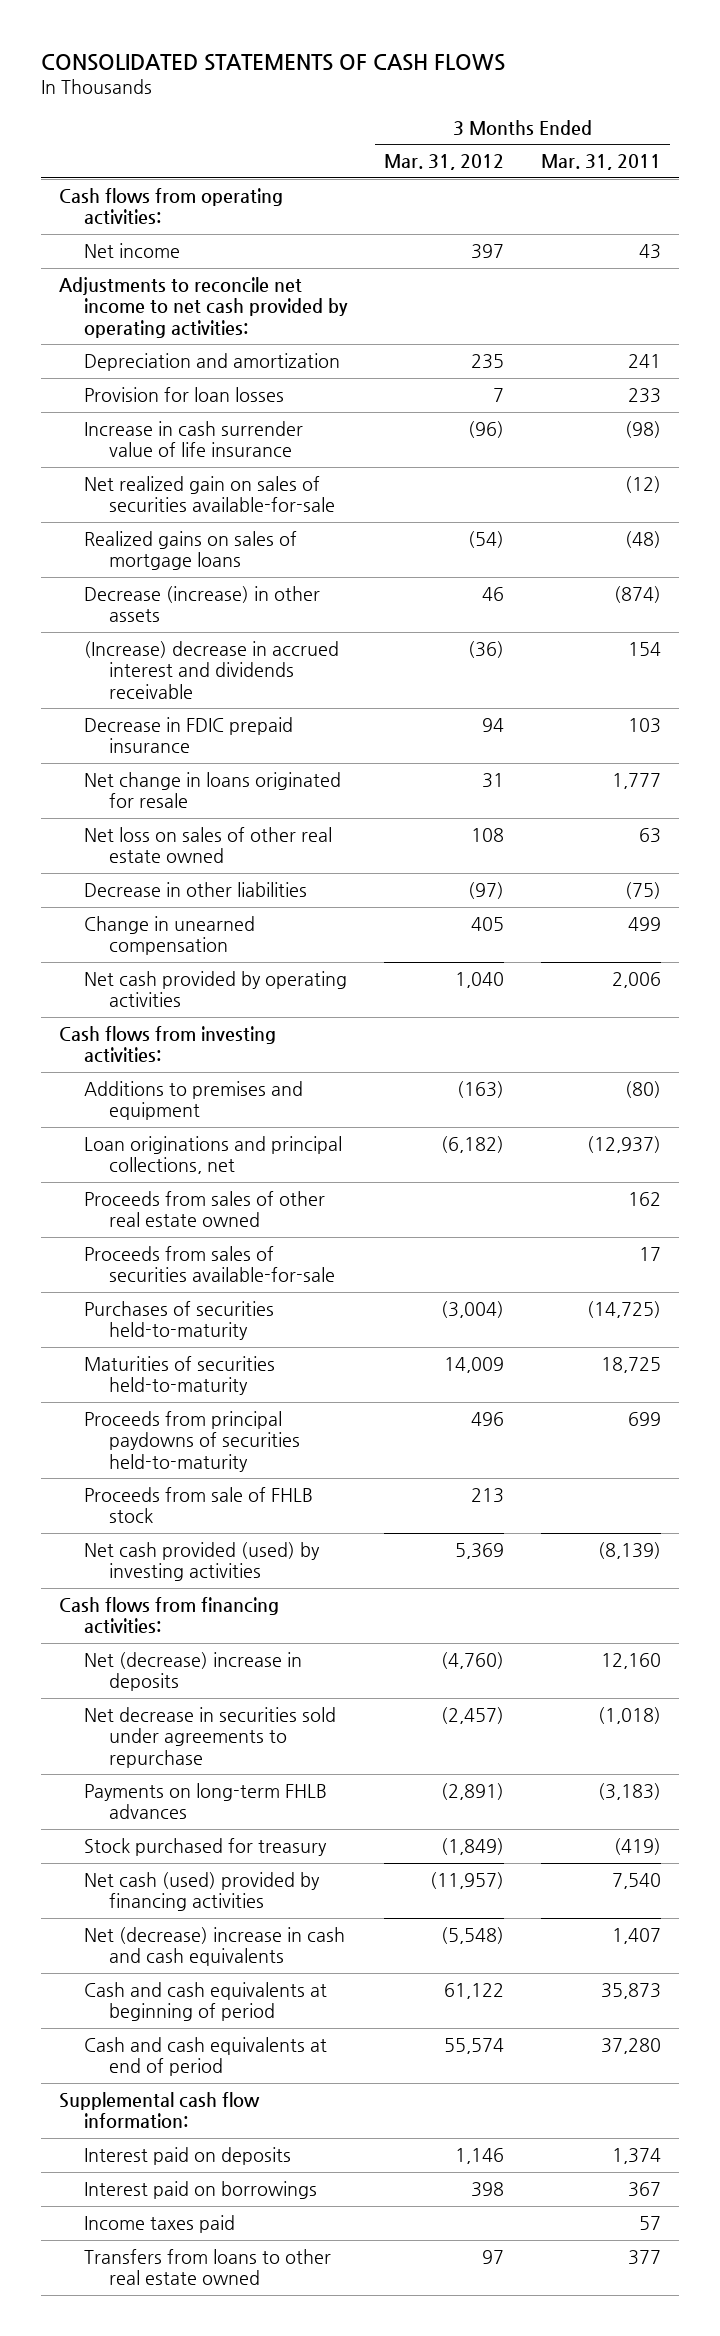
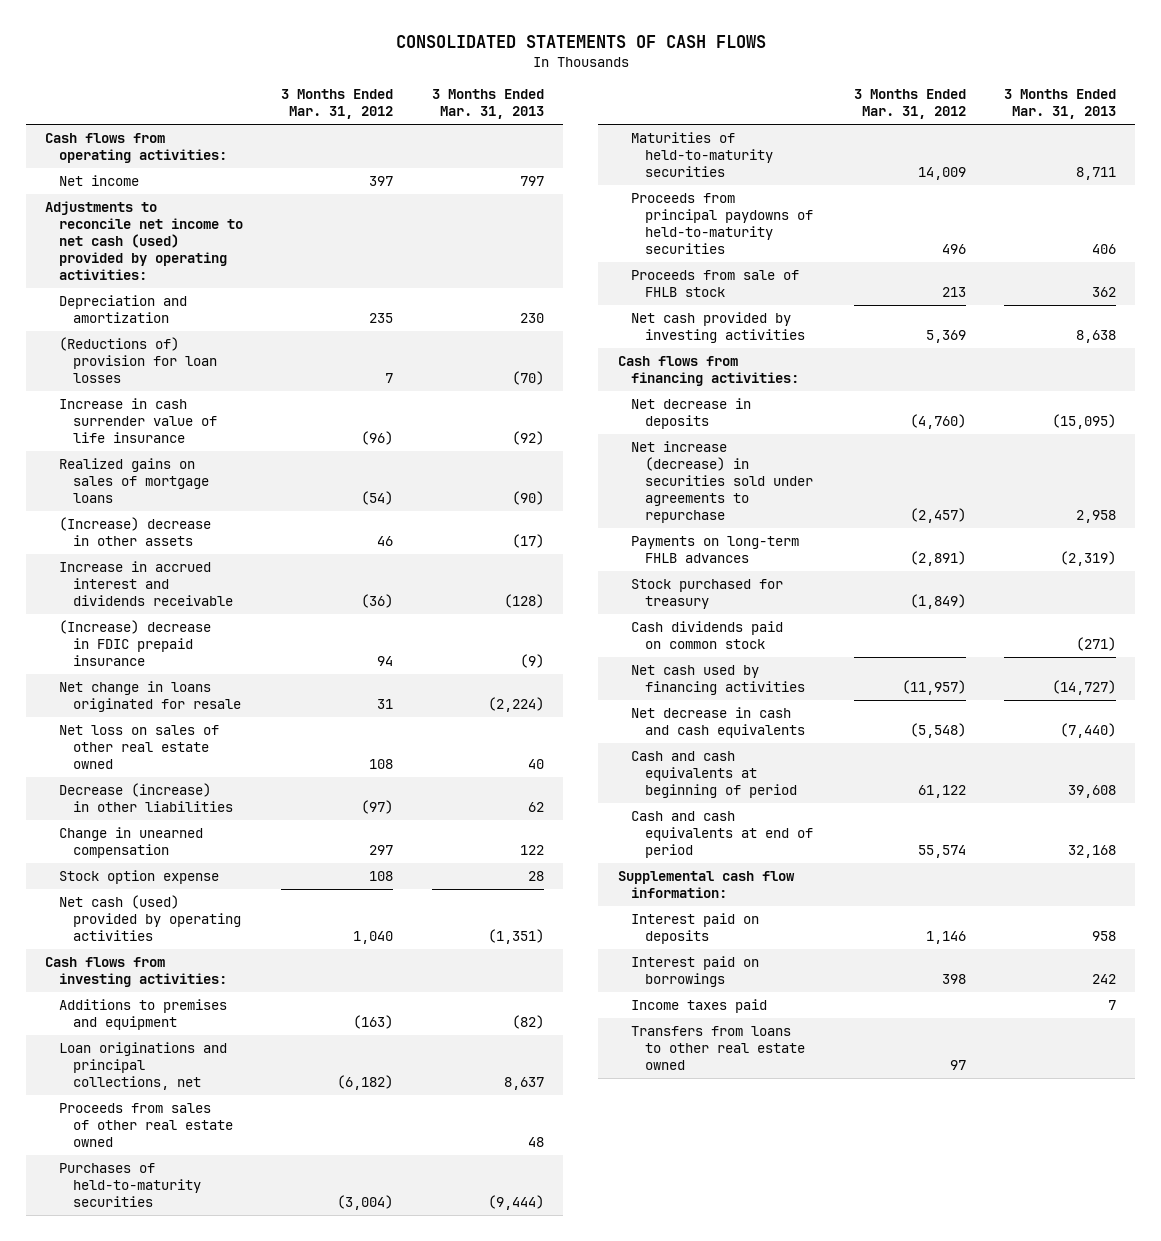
- | 3 Months Ended Mar. 31, 2012 | 3 Months Ended Mar. 31, 2011
+ | 3 Months Ended Mar. 31, 2012 | 3 Months Ended Mar. 31, 2013
- Adjustments to reconcile net income to net cash provided by operating activities:
+ Adjustments to reconcile net income to net cash (used) provided by operating activities:
- Provision for loan losses | 7 | 233
+ (Reductions of) provision for loan losses | 7 | (70)
- Net realized gain on sales of securities available-for-sale | | (12)
- Decrease (increase) in other assets | 46 | (874)
- (Increase) decrease in accrued interest and dividends receivable | (36) | 154
- Decrease in FDIC prepaid insurance | 94 | 103
+ (Increase) decrease in other assets | 46 | (17)
+ Increase in accrued interest and dividends receivable | (36) | (128)
+ (Increase) decrease in FDIC prepaid insurance | 94 | (9)
- Decrease in other liabilities | (97) | (75)
- Change in unearned compensation | 405 | 499
- Net cash provided by operating activities | 1,040 | 2,006
+ Decrease (increase) in other liabilities | (97) | 62
+ Change in unearned compensation | 297 | 122
+ Stock option expense | 108 | 28
+ Net cash (used) provided by operating activities | 1,040 | (1,351)
- Proceeds from sales of securities available-for-sale | | 17
- Purchases of securities held-to-maturity | (3,004) | (14,725)
- Maturities of securities held-to-maturity | 14,009 | 18,725
- Proceeds from principal paydowns of securities held-to-maturity | 496 | 699
+ Purchases of held-to-maturity securities | (3,004) | (9,444)
+ Maturities of held-to-maturity securities | 14,009 | 8,711
+ Proceeds from principal paydowns of held-to-maturity securities | 496 | 406
- Net cash provided (used) by investing activities | 5,369 | (8,139)
+ Net cash provided by investing activities | 5,369 | 8,638
- Net (decrease) increase in deposits | (4,760) | 12,160
- Net decrease in securities sold under agreements to repurchase | (2,457) | (1,018)
+ Net decrease in deposits | (4,760) | (15,095)
+ Net increase (decrease) in securities sold under agreements to repurchase | (2,457) | 2,958
- Net cash (used) provided by financing activities | (11,957) | 7,540
- Net (decrease) increase in cash and cash equivalents | (5,548) | 1,407
+ Cash dividends paid on common stock | | (271)
+ Net cash used by financing activities | (11,957) | (14,727)
+ Net decrease in cash and cash equivalents | (5,548) | (7,440)

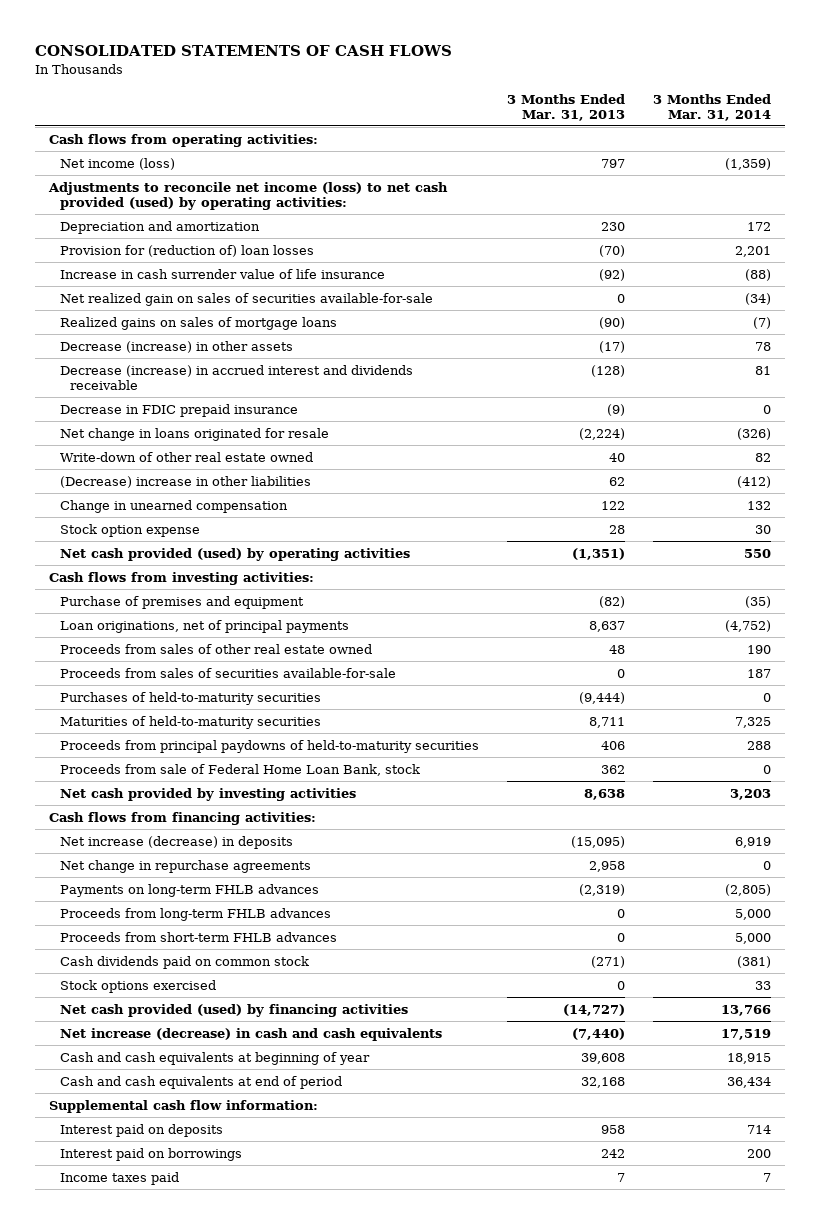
- | 3 Months Ended Mar. 31, 2012 | 3 Months Ended Mar. 31, 2013
+ | 3 Months Ended Mar. 31, 2013 | 3 Months Ended Mar. 31, 2014
- Net income | 397 | 797
- Adjustments to reconcile net income to net cash (used) provided by operating activities:
+ Net income (loss) | 797 | (1,359)
+ Adjustments to reconcile net income (loss) to net cash provided (used) by operating activities:
- (Reductions of) provision for loan losses | 7 | (70)
+ Provision for (reduction of) loan losses | (70) | 2,201
+ Net realized gain on sales of securities available-for-sale | 0 | (34)
- (Increase) decrease in other assets | 46 | (17)
- Increase in accrued interest and dividends receivable | (36) | (128)
- (Increase) decrease in FDIC prepaid insurance | 94 | (9)
+ Decrease (increase) in other assets | (17) | 78
+ Decrease (increase) in accrued interest and dividends receivable | (128) | 81
+ Decrease in FDIC prepaid insurance | (9) | 0
- Net loss on sales of other real estate owned | 108 | 40
- Decrease (increase) in other liabilities | (97) | 62
+ Write-down of other real estate owned | 40 | 82
+ (Decrease) increase in other liabilities | 62 | (412)
- Net cash (used) provided by operating activities | 1,040 | (1,351)
+ Net cash provided (used) by operating activities | (1,351) | 550
- Additions to premises and equipment | (163) | (82)
- Loan originations and principal collections, net | (6,182) | 8,637
+ Purchase of premises and equipment | (82) | (35)
+ Loan originations, net of principal payments | 8,637 | (4,752)
+ Proceeds from sales of securities available-for-sale | 0 | 187
- Proceeds from sale of FHLB stock | 213 | 362
+ Proceeds from sale of Federal Home Loan Bank, stock | 362 | 0
- Net decrease in deposits | (4,760) | (15,095)
- Net increase (decrease) in securities sold under agreements to repurchase | (2,457) | 2,958
+ Net increase (decrease) in deposits | (15,095) | 6,919
+ Net change in repurchase agreements | 2,958 | 0
- Stock purchased for treasury | (1,849) |
+ Proceeds from long-term FHLB advances | 0 | 5,000
+ Proceeds from short-term FHLB advances | 0 | 5,000
- Net cash used by financing activities | (11,957) | (14,727)
- Net decrease in cash and cash equivalents | (5,548) | (7,440)
- Cash and cash equivalents at beginning of period | 61,122 | 39,608
+ Stock options exercised | 0 | 33
+ Net cash provided (used) by financing activities | (14,727) | 13,766
+ Net increase (decrease) in cash and cash equivalents | (7,440) | 17,519
+ Cash and cash equivalents at beginning of year | 39,608 | 18,915
- Transfers from loans to other real estate owned | 97 |

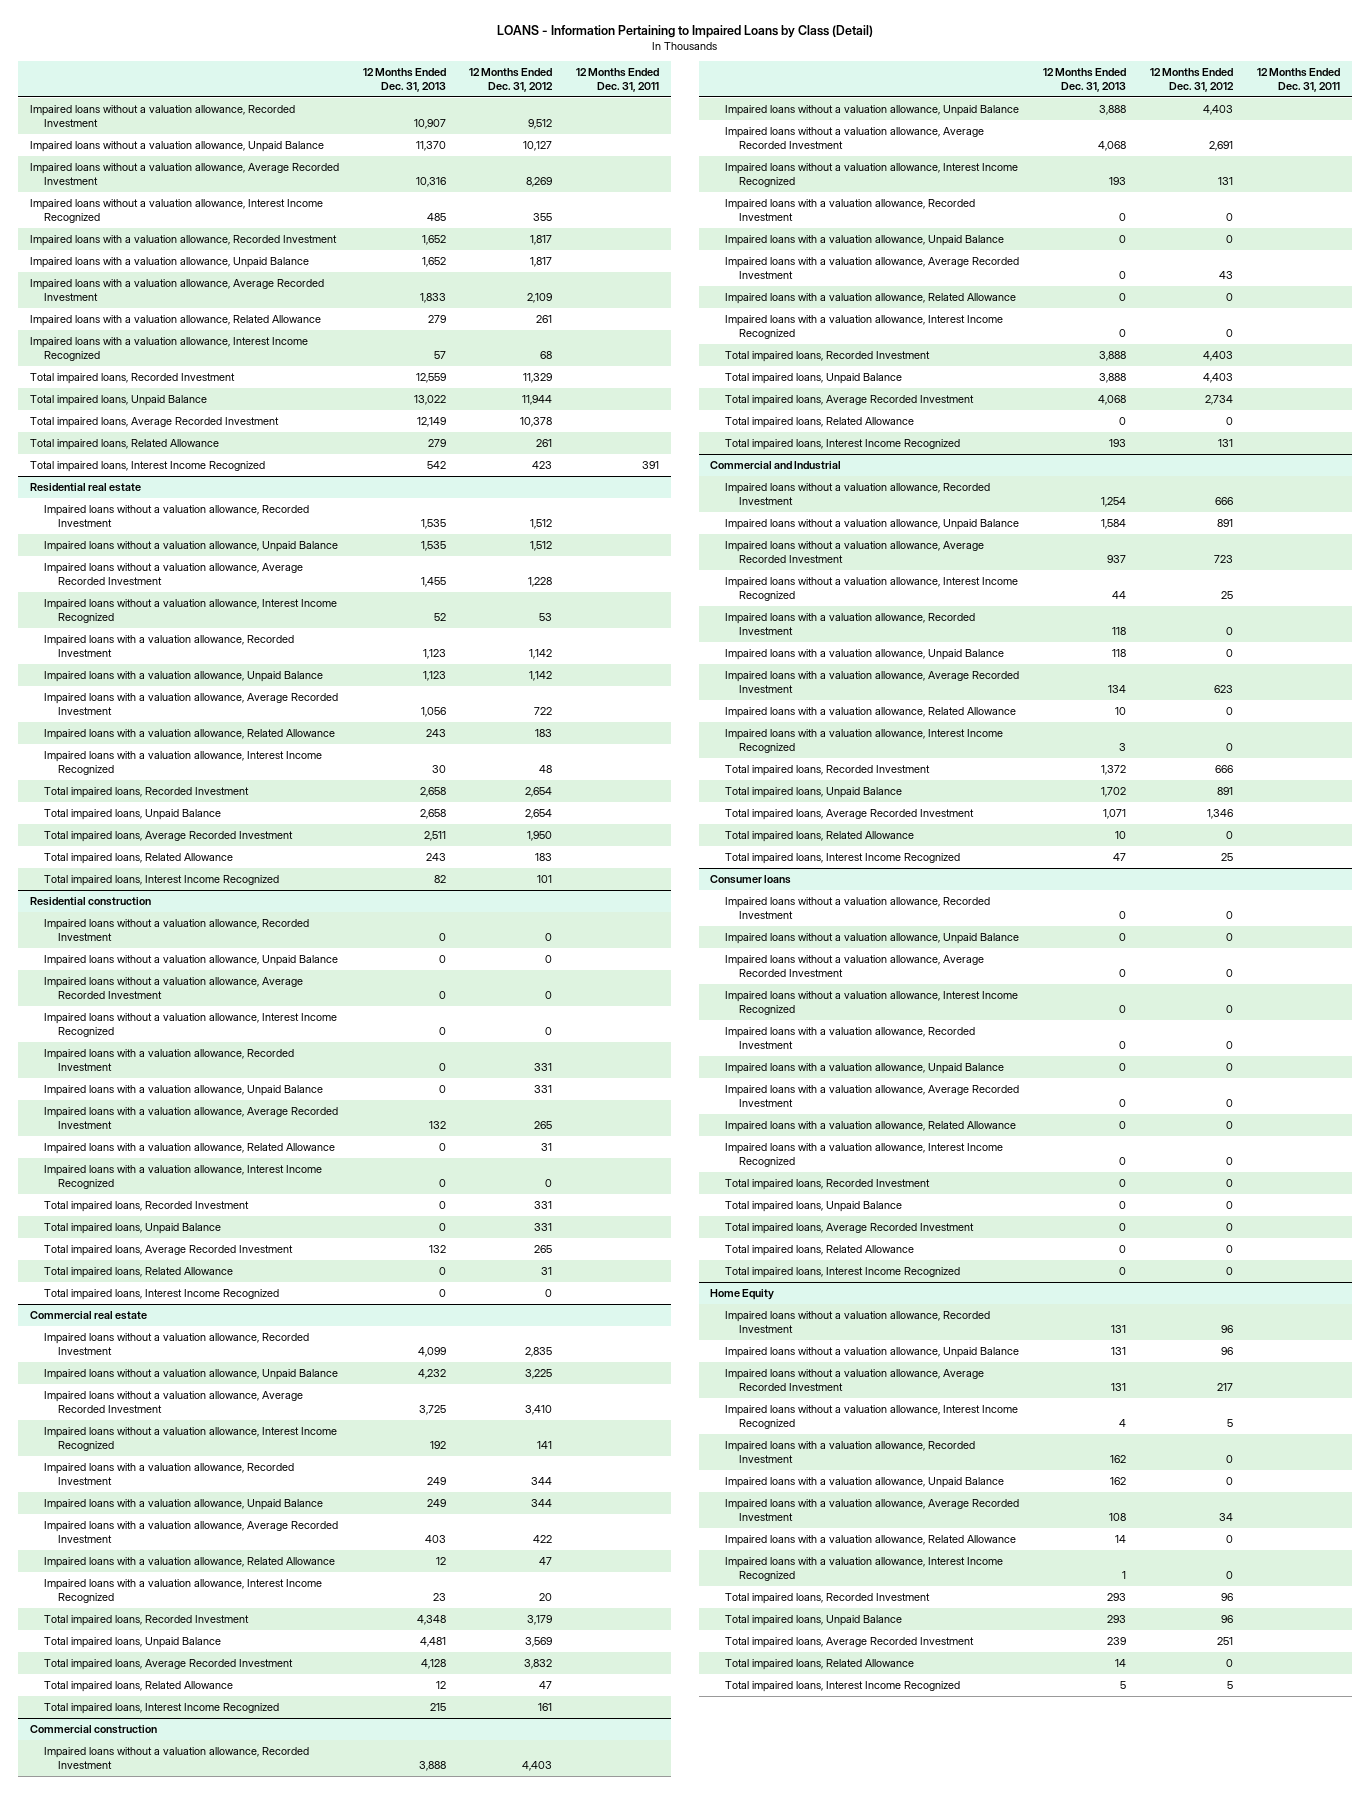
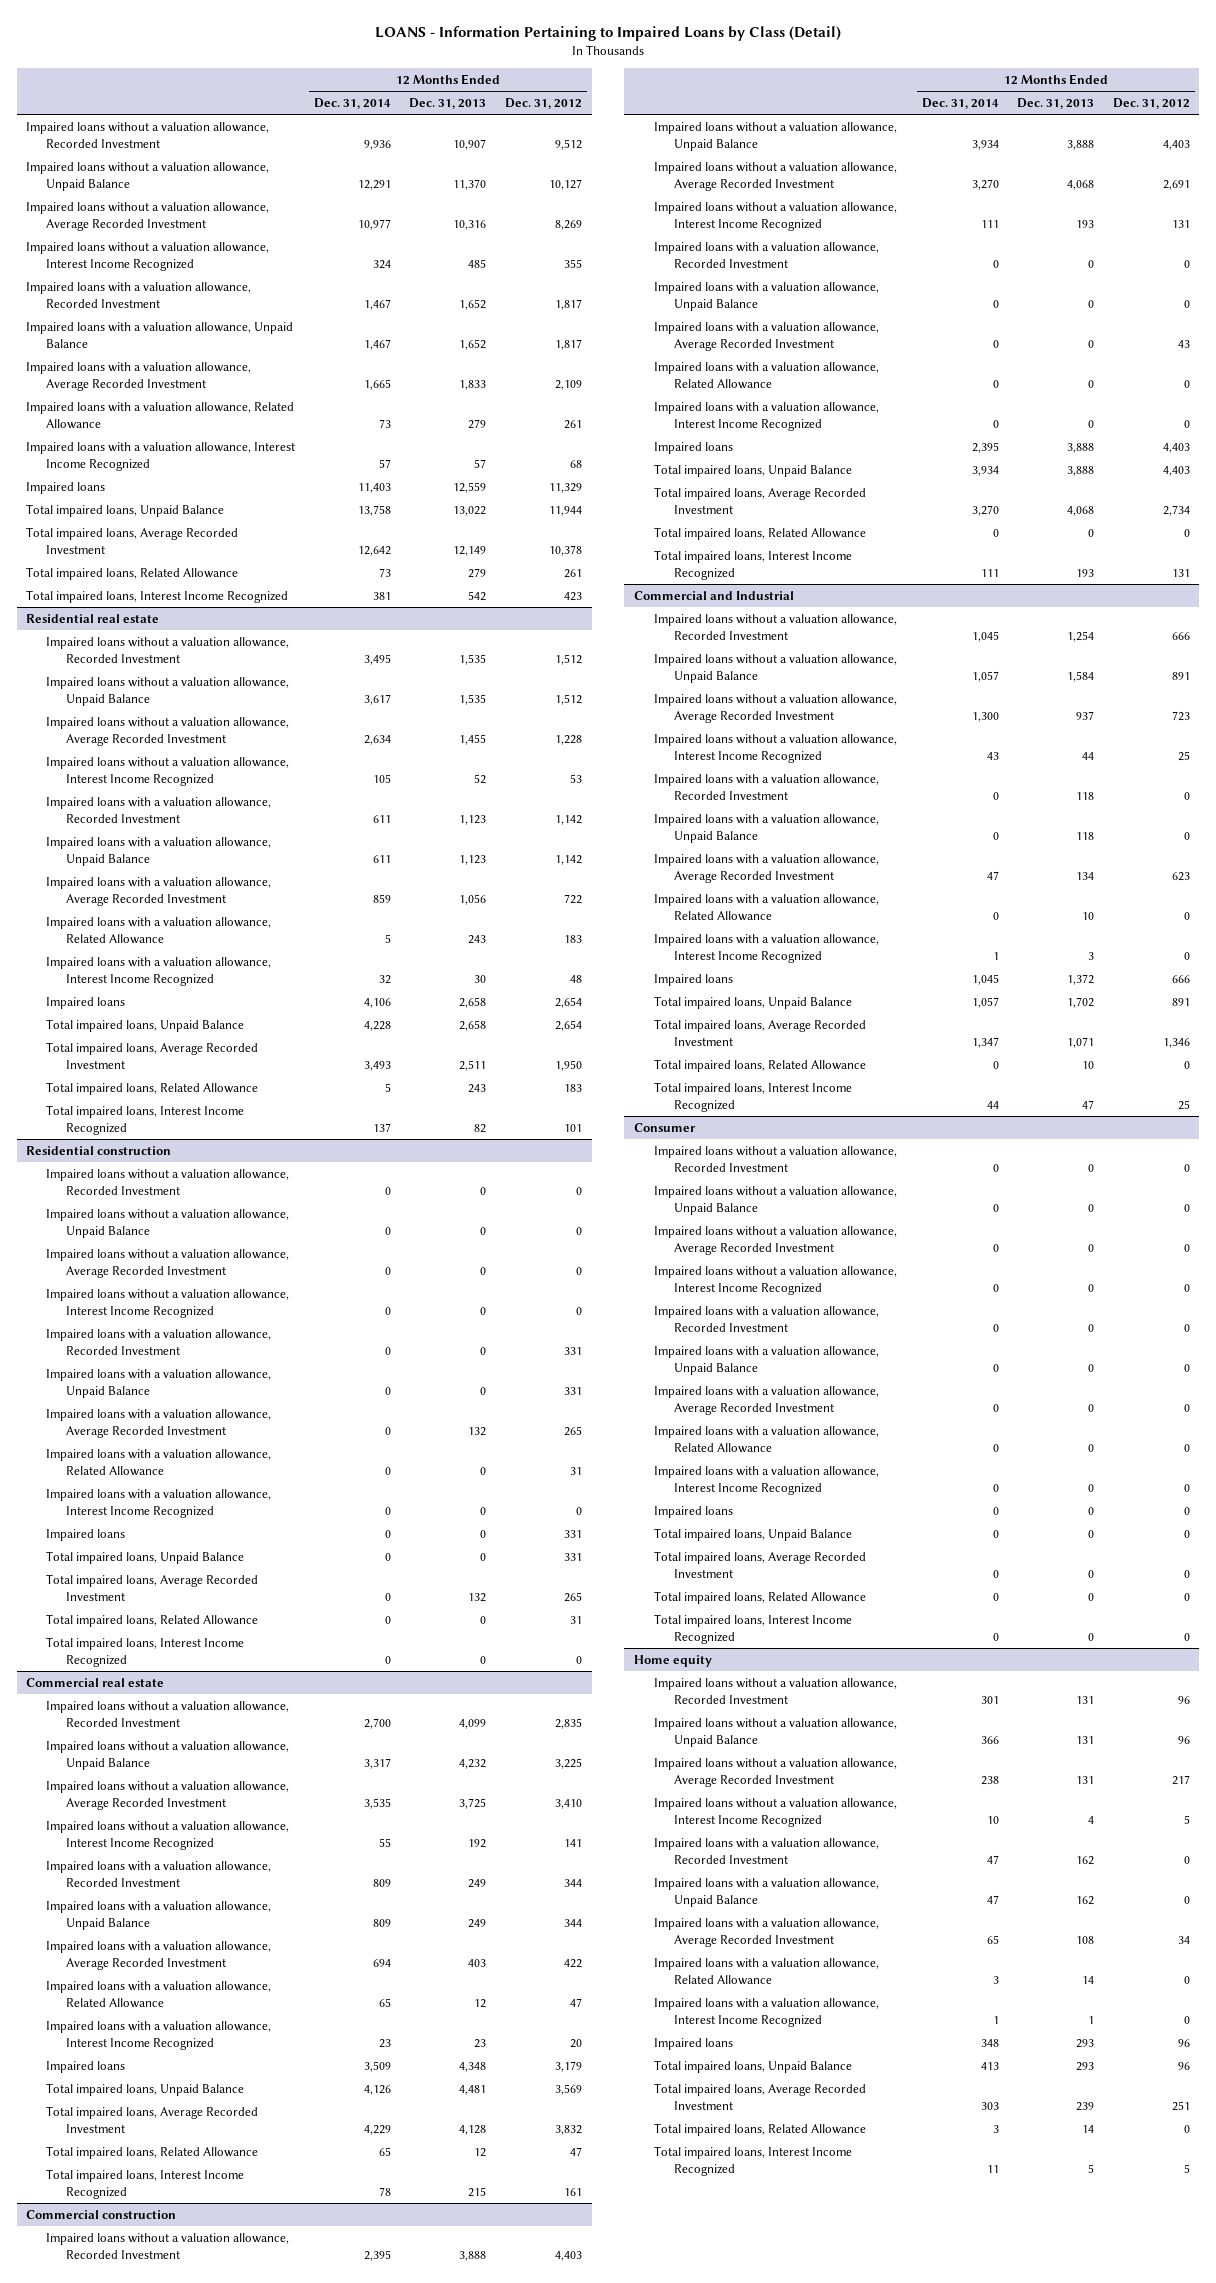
- | 12 Months Ended Dec. 31, 2013 | 12 Months Ended Dec. 31, 2012 | 12 Months Ended Dec. 31, 2011
+ | 12 Months Ended Dec. 31, 2014 | 12 Months Ended Dec. 31, 2013 | 12 Months Ended Dec. 31, 2012
- Total impaired loans, Recorded Investment | 12,559 | 11,329 |
+ Impaired loans | 11,403 | 12,559 | 11,329
@ Residential real estate
- Total impaired loans, Recorded Investment | 2,658 | 2,654 |
+ Impaired loans | 4,106 | 2,658 | 2,654
@ Residential construction
- Total impaired loans, Recorded Investment | 0 | 331 |
+ Impaired loans | 0 | 0 | 331
@ Commercial real estate
- Total impaired loans, Recorded Investment | 4,348 | 3,179 |
+ Impaired loans | 3,509 | 4,348 | 3,179
@ Commercial construction
- Total impaired loans, Recorded Investment | 3,888 | 4,403 |
+ Impaired loans | 2,395 | 3,888 | 4,403
@ Commercial and Industrial
- Total impaired loans, Recorded Investment | 1,372 | 666 |
+ Impaired loans | 1,045 | 1,372 | 666
- Consumer loans
+ Consumer
- Total impaired loans, Recorded Investment | 0 | 0 |
+ Impaired loans | 0 | 0 | 0
- Home Equity
+ Home equity
- Total impaired loans, Recorded Investment | 293 | 96 |
+ Impaired loans | 348 | 293 | 96

